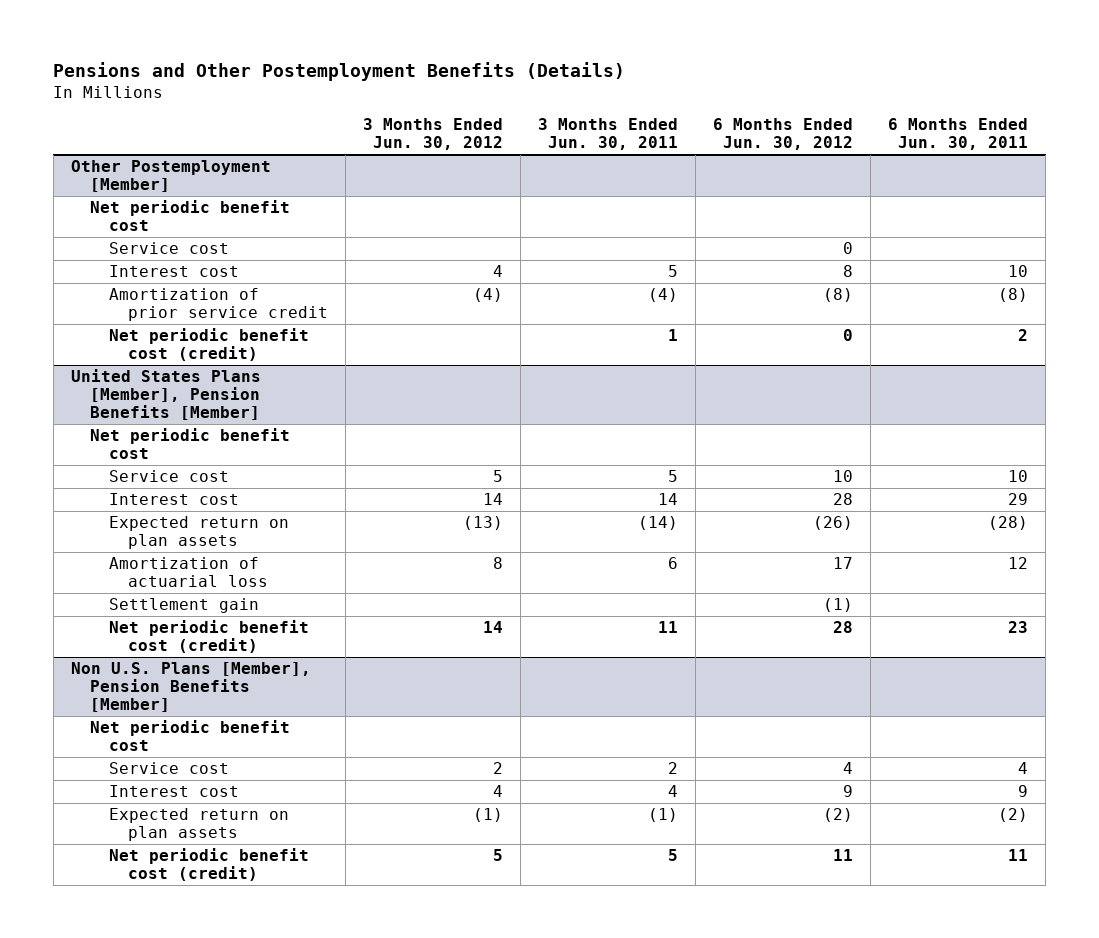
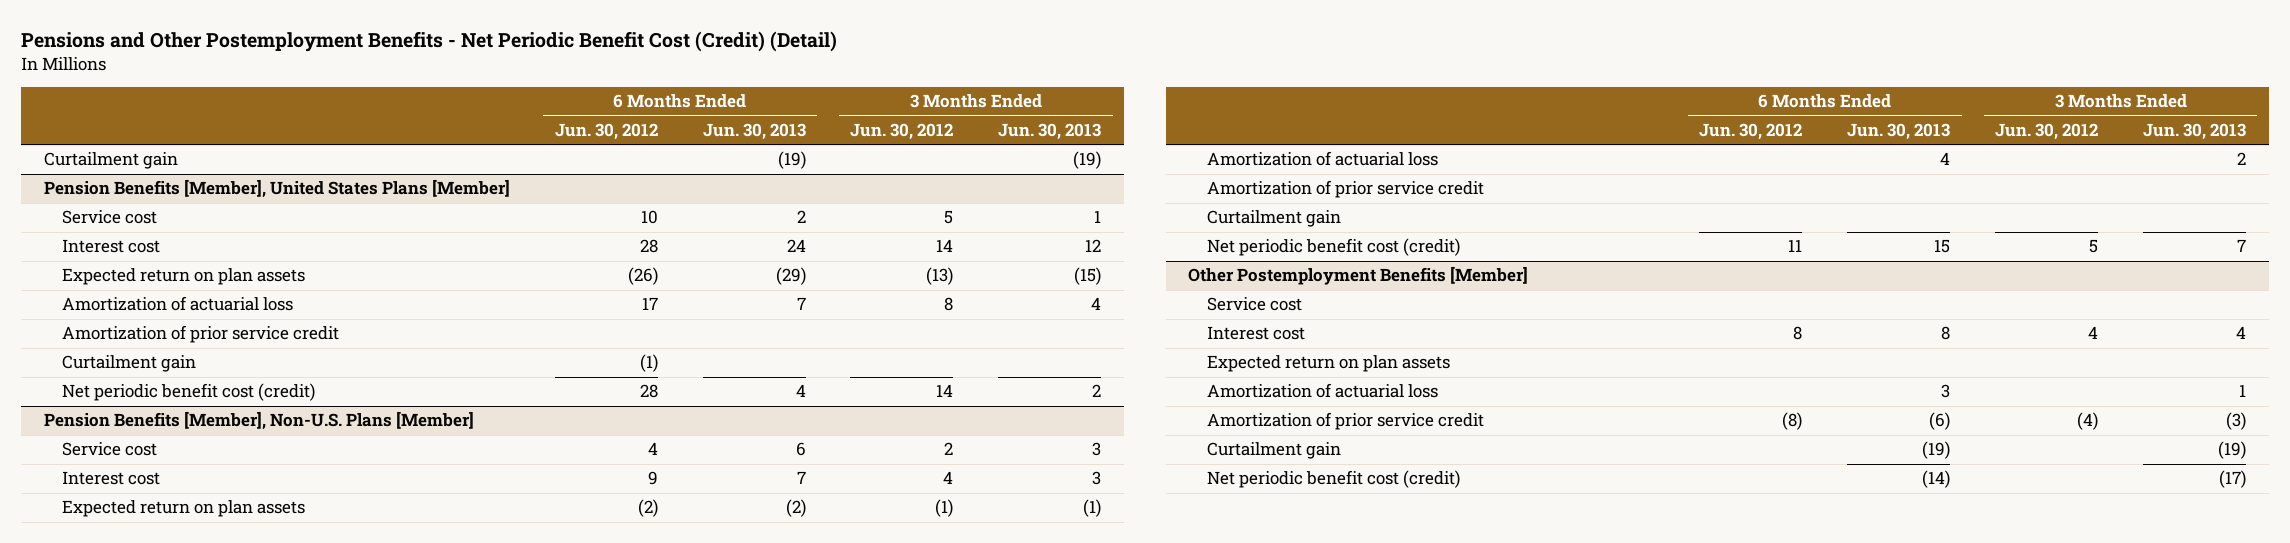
- Pensions and Other Postemployment Benefits (Details)
+ Pensions and Other Postemployment Benefits - Net Periodic Benefit Cost (Credit) (Detail)
- | 3 Months Ended Jun. 30, 2012 | 3 Months Ended Jun. 30, 2011 | 6 Months Ended Jun. 30, 2012 | 6 Months Ended Jun. 30, 2011
+ | 6 Months Ended Jun. 30, 2012 | 6 Months Ended Jun. 30, 2013 | 3 Months Ended Jun. 30, 2012 | 3 Months Ended Jun. 30, 2013
- Other Postemployment [Member]
- Net periodic benefit cost
- Service cost | | | 0 |
- Interest cost | 4 | 5 | 8 | 10
- Amortization of prior service credit | (4) | (4) | (8) | (8)
- Net periodic benefit cost (credit) | | 1 | 0 | 2
- United States Plans [Member], Pension Benefits [Member]
- Net periodic benefit cost
+ Curtailment gain | | (19) | | (19)
+ Pension Benefits [Member], United States Plans [Member]
- Settlement gain | | | (1) |
+ Amortization of prior service credit
+ Curtailment gain | (1) | | |
- Non U.S. Plans [Member], Pension Benefits [Member]
- Net periodic benefit cost
+ Pension Benefits [Member], Non-U.S. Plans [Member]
+ Amortization of actuarial loss | | 4 | | 2
+ Amortization of prior service credit
+ Curtailment gain
+ Other Postemployment Benefits [Member]
+ Service cost
+ Interest cost | 8 | 8 | 4 | 4
+ Expected return on plan assets
+ Amortization of actuarial loss | | 3 | | 1
+ Amortization of prior service credit | (8) | (6) | (4) | (3)
+ Curtailment gain | | (19) | | (19)
+ Net periodic benefit cost (credit) | | (14) | | (17)

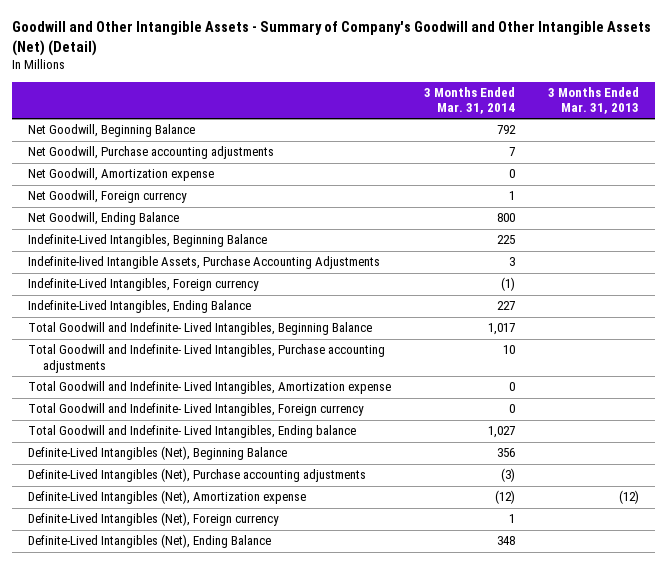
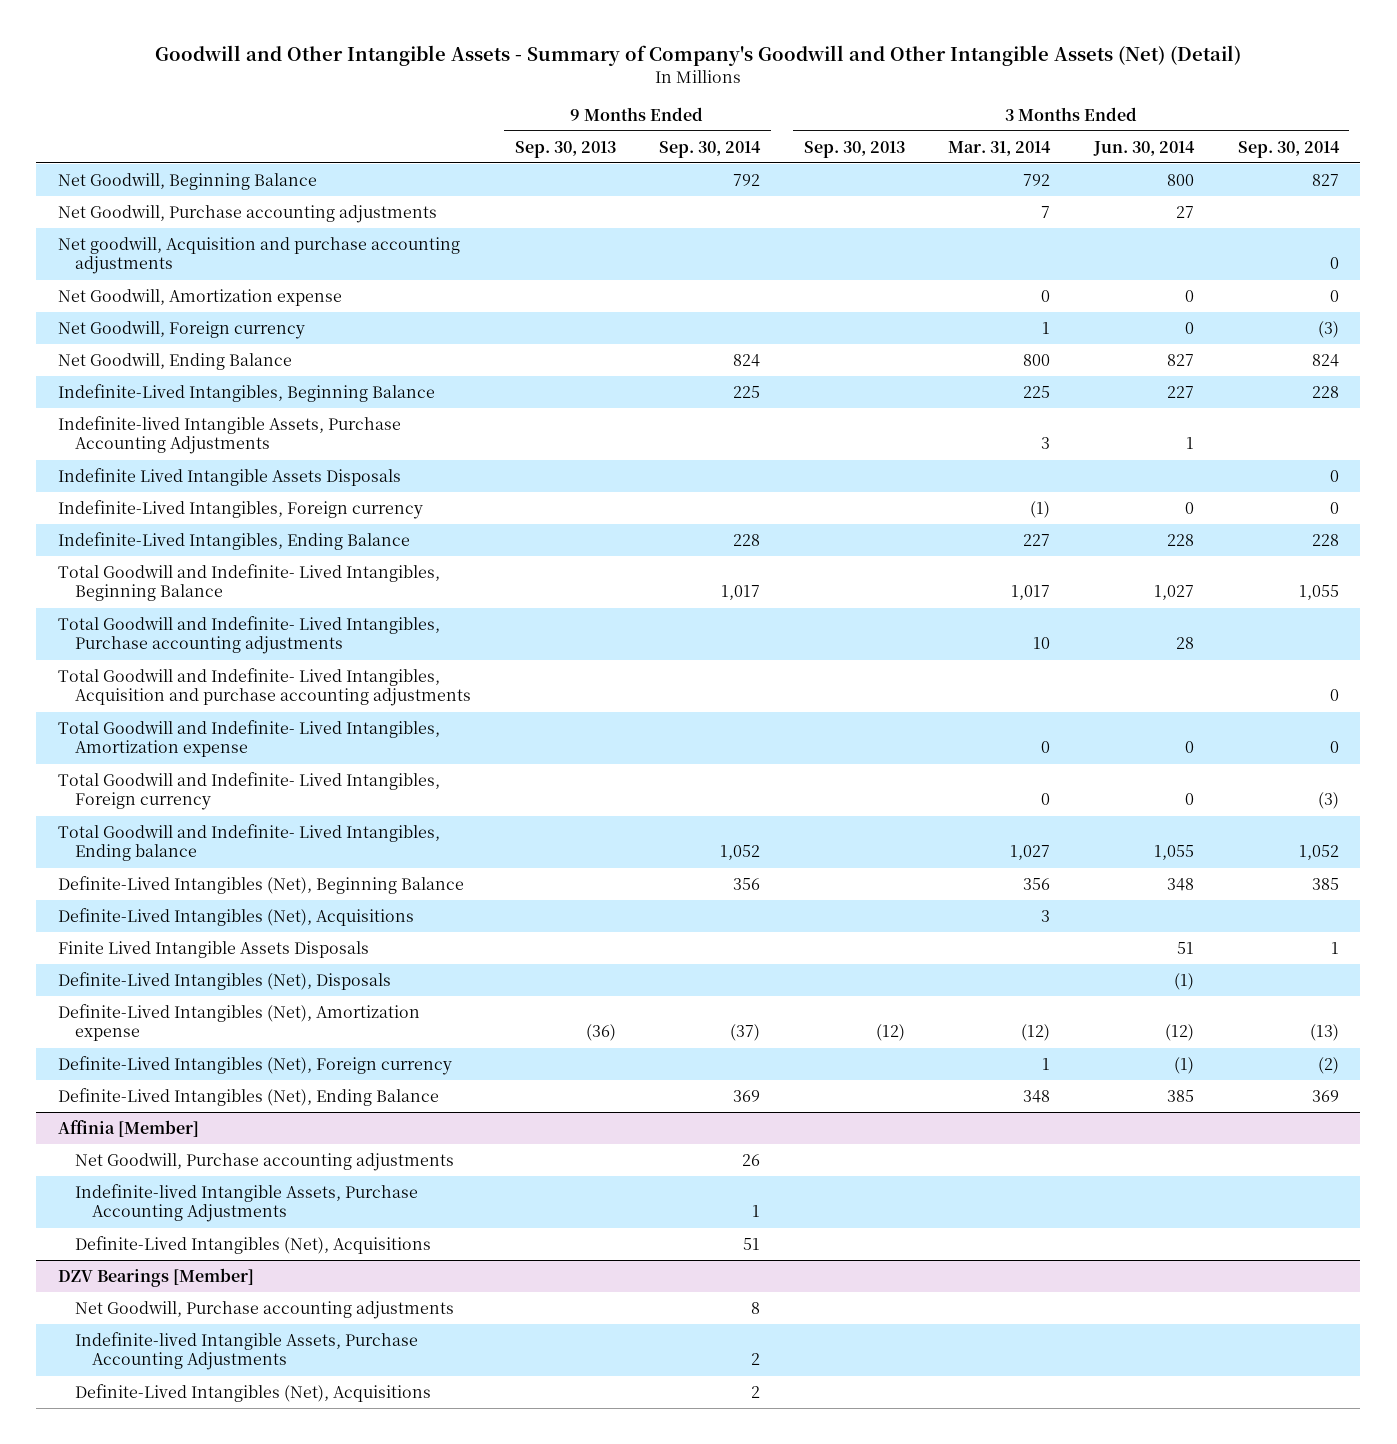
- | 3 Months Ended Mar. 31, 2014 | 3 Months Ended Mar. 31, 2013
+ | 9 Months Ended Sep. 30, 2013 | 9 Months Ended Sep. 30, 2014 | 3 Months Ended Sep. 30, 2013 | 3 Months Ended Mar. 31, 2014 | 3 Months Ended Jun. 30, 2014 | 3 Months Ended Sep. 30, 2014
+ Net goodwill, Acquisition and purchase accounting adjustments | | | | | | 0
+ Indefinite Lived Intangible Assets Disposals | | | | | | 0
+ Total Goodwill and Indefinite- Lived Intangibles, Acquisition and purchase accounting adjustments | | | | | | 0
- Definite-Lived Intangibles (Net), Purchase accounting adjustments | (3) |
+ Definite-Lived Intangibles (Net), Acquisitions | | | | 3 | |
+ Finite Lived Intangible Assets Disposals | | | | | 51 | 1
+ Definite-Lived Intangibles (Net), Disposals | | | | | (1) |
+ Affinia [Member]
+ Net Goodwill, Purchase accounting adjustments | | 26 | | | |
+ Indefinite-lived Intangible Assets, Purchase Accounting Adjustments | | 1 | | | |
+ Definite-Lived Intangibles (Net), Acquisitions | | 51 | | | |
+ DZV Bearings [Member]
+ Net Goodwill, Purchase accounting adjustments | | 8 | | | |
+ Indefinite-lived Intangible Assets, Purchase Accounting Adjustments | | 2 | | | |
+ Definite-Lived Intangibles (Net), Acquisitions | | 2 | | | |

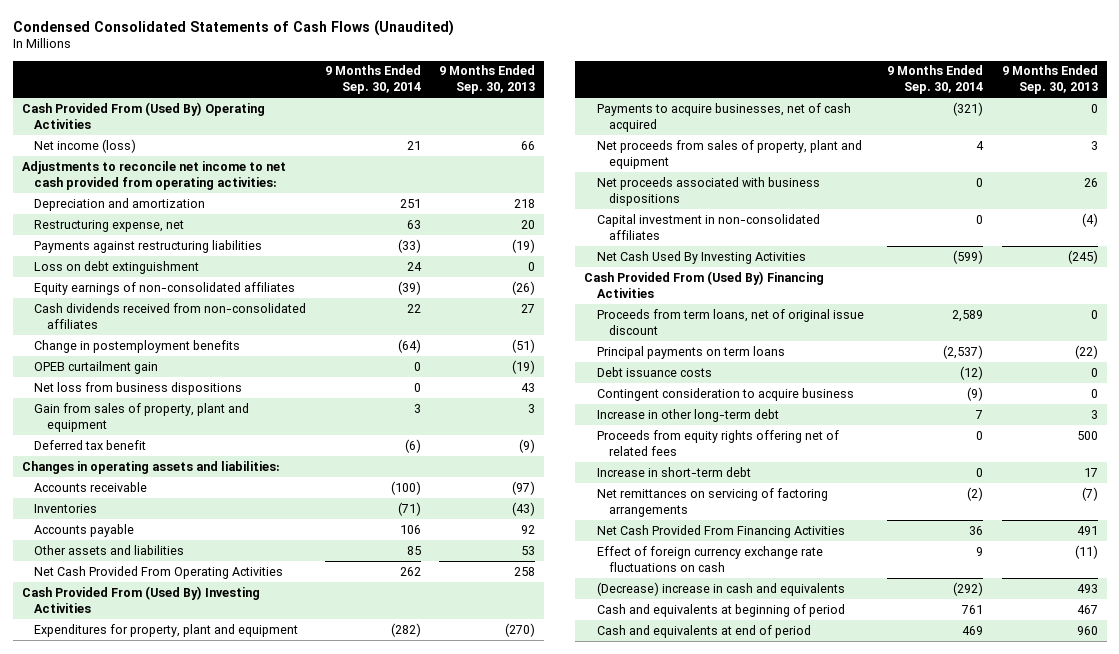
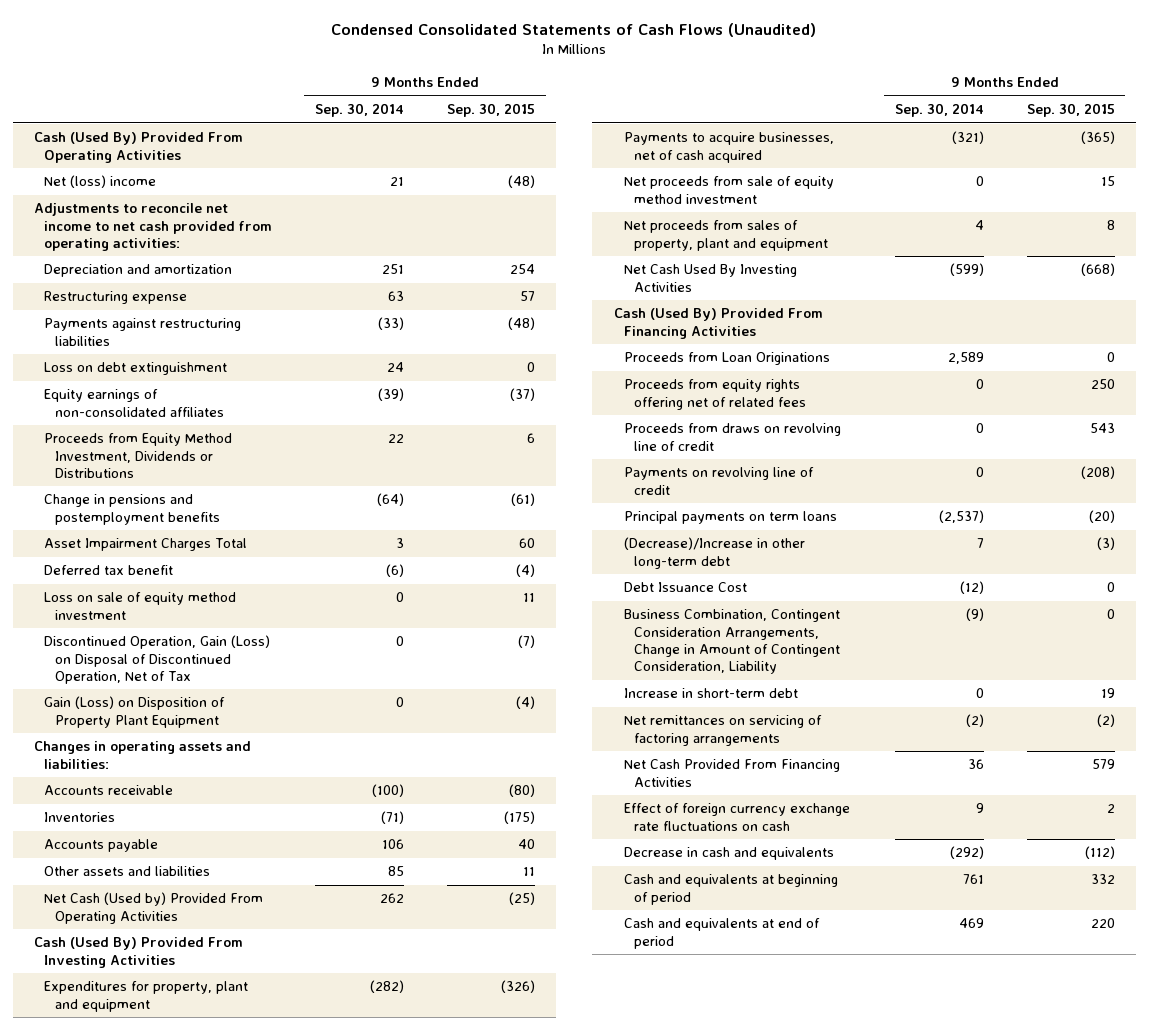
- | 9 Months Ended Sep. 30, 2014 | 9 Months Ended Sep. 30, 2013
+ | 9 Months Ended Sep. 30, 2014 | 9 Months Ended Sep. 30, 2015
- Cash Provided From (Used By) Operating Activities
- Net income (loss) | 21 | 66
+ Cash (Used By) Provided From Operating Activities
+ Net (loss) income | 21 | (48)
- Restructuring expense, net | 63 | 20
+ Restructuring expense | 63 | 57
- Cash dividends received from non-consolidated affiliates | 22 | 27
- Change in postemployment benefits | (64) | (51)
- OPEB curtailment gain | 0 | (19)
- Net loss from business dispositions | 0 | 43
- Gain from sales of property, plant and equipment | 3 | 3
+ Proceeds from Equity Method Investment, Dividends or Distributions | 22 | 6
+ Change in pensions and postemployment benefits | (64) | (61)
+ Asset Impairment Charges Total | 3 | 60
+ Loss on sale of equity method investment | 0 | 11
+ Discontinued Operation, Gain (Loss) on Disposal of Discontinued Operation, Net of Tax | 0 | (7)
+ Gain (Loss) on Disposition of Property Plant Equipment | 0 | (4)
- Net Cash Provided From Operating Activities | 262 | 258
- Cash Provided From (Used By) Investing Activities
+ Net Cash (Used by) Provided From Operating Activities | 262 | (25)
+ Cash (Used By) Provided From Investing Activities
+ Net proceeds from sale of equity method investment | 0 | 15
- Net proceeds associated with business dispositions | 0 | 26
- Capital investment in non-consolidated affiliates | 0 | (4)
- Cash Provided From (Used By) Financing Activities
- Proceeds from term loans, net of original issue discount | 2,589 | 0
- Debt issuance costs | (12) | 0
- Contingent consideration to acquire business | (9) | 0
- Increase in other long-term debt | 7 | 3
+ Cash (Used By) Provided From Financing Activities
+ Proceeds from Loan Originations | 2,589 | 0
+ Proceeds from draws on revolving line of credit | 0 | 543
+ Payments on revolving line of credit | 0 | (208)
moved down: Principal payments on term loans | (2,537) | (20)
+ (Decrease)/Increase in other long-term debt | 7 | (3)
+ Debt Issuance Cost | (12) | 0
+ Business Combination, Contingent Consideration Arrangements, Change in Amount of Contingent Consideration, Liability | (9) | 0
- (Decrease) increase in cash and equivalents | (292) | 493
+ Decrease in cash and equivalents | (292) | (112)

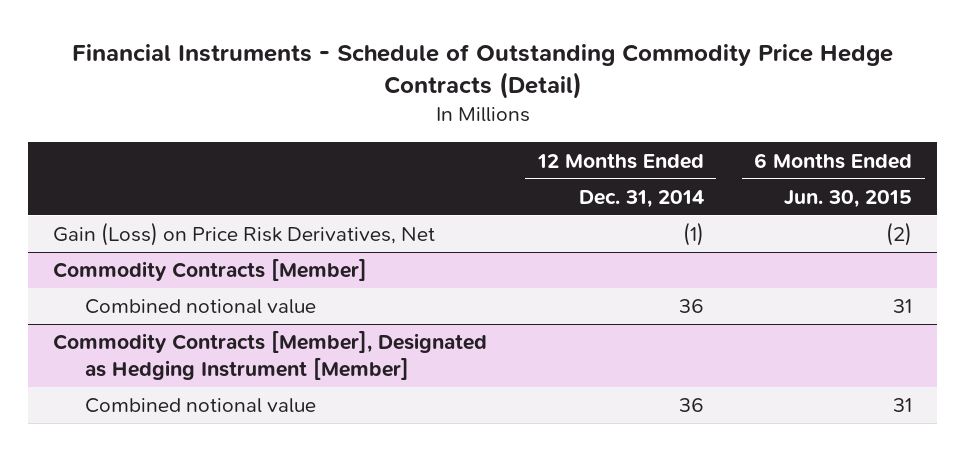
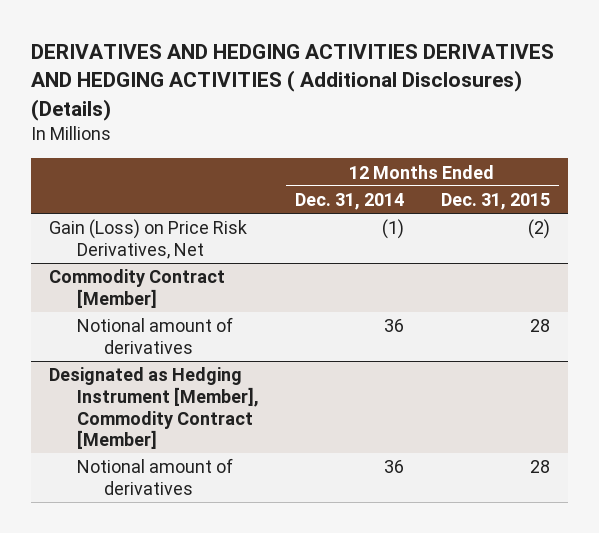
- Financial Instruments - Schedule of Outstanding Commodity Price Hedge Contracts (Detail)
+ DERIVATIVES AND HEDGING ACTIVITIES DERIVATIVES AND HEDGING ACTIVITIES ( Additional Disclosures) (Details)
- | 12 Months Ended Dec. 31, 2014 | 6 Months Ended Jun. 30, 2015
+ | 12 Months Ended Dec. 31, 2014 | 12 Months Ended Dec. 31, 2015
- Commodity Contracts [Member]
- Combined notional value | 36 | 31
- Commodity Contracts [Member], Designated as Hedging Instrument [Member]
- Combined notional value | 36 | 31
+ Commodity Contract [Member]
+ Notional amount of derivatives | 36 | 28
+ Designated as Hedging Instrument [Member], Commodity Contract [Member]
+ Notional amount of derivatives | 36 | 28

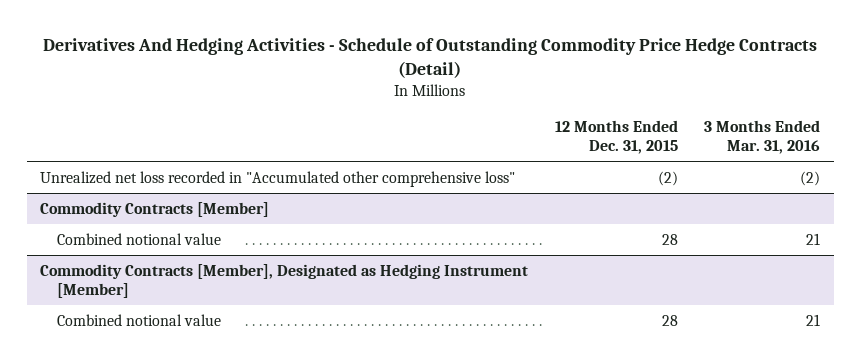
- DERIVATIVES AND HEDGING ACTIVITIES DERIVATIVES AND HEDGING ACTIVITIES ( Additional Disclosures) (Details)
+ Derivatives And Hedging Activities - Schedule of Outstanding Commodity Price Hedge Contracts (Detail)
- | 12 Months Ended Dec. 31, 2014 | 12 Months Ended Dec. 31, 2015
+ | 12 Months Ended Dec. 31, 2015 | 3 Months Ended Mar. 31, 2016
- Gain (Loss) on Price Risk Derivatives, Net | (1) | (2)
- Commodity Contract [Member]
- Notional amount of derivatives | 36 | 28
- Designated as Hedging Instrument [Member], Commodity Contract [Member]
- Notional amount of derivatives | 36 | 28
+ Unrealized net loss recorded in "Accumulated other comprehensive loss" | (2) | (2)
+ Commodity Contracts [Member]
+ Combined notional value | 28 | 21
+ Commodity Contracts [Member], Designated as Hedging Instrument [Member]
+ Combined notional value | 28 | 21

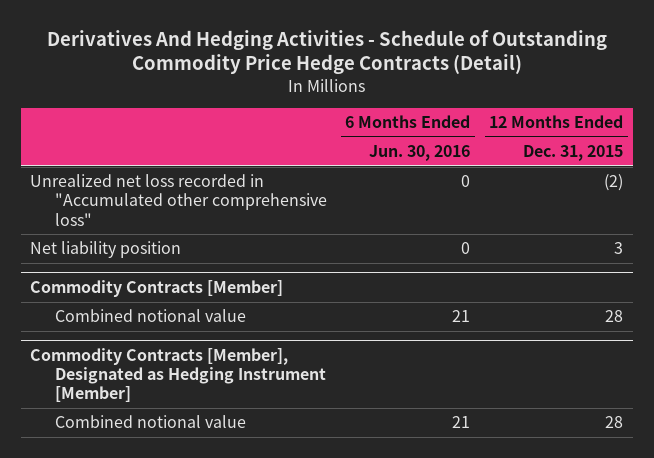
- | 12 Months Ended Dec. 31, 2015 | 3 Months Ended Mar. 31, 2016
+ | 6 Months Ended Jun. 30, 2016 | 12 Months Ended Dec. 31, 2015
+ Net liability position | 0 | 3

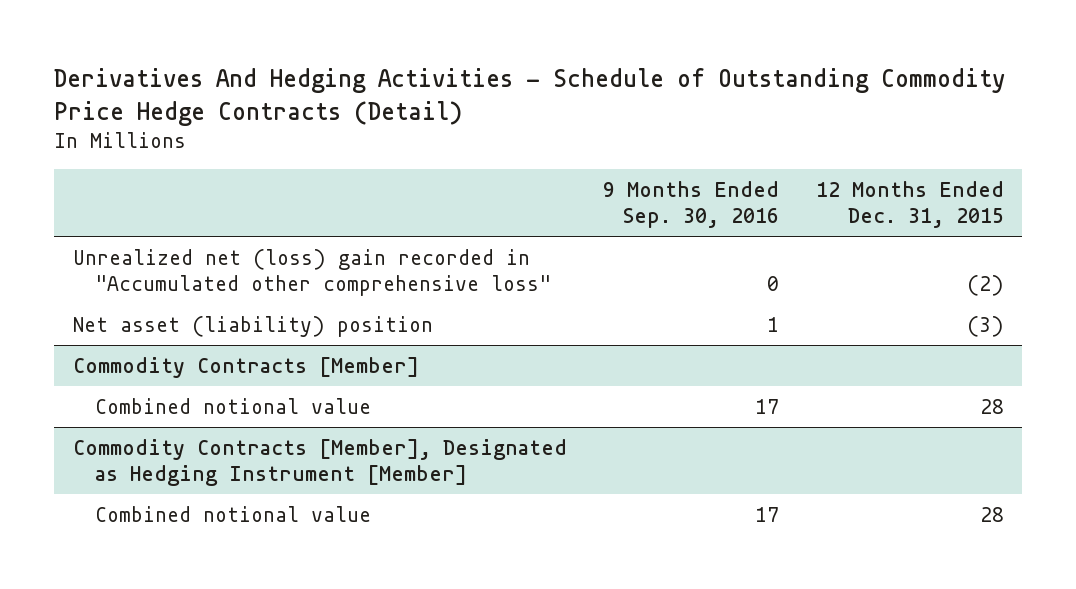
- | 6 Months Ended Jun. 30, 2016 | 12 Months Ended Dec. 31, 2015
+ | 9 Months Ended Sep. 30, 2016 | 12 Months Ended Dec. 31, 2015
- Unrealized net loss recorded in "Accumulated other comprehensive loss" | 0 | (2)
- Net liability position | 0 | 3
+ Unrealized net (loss) gain recorded in "Accumulated other comprehensive loss" | 0 | (2)
+ Net asset (liability) position | 1 | (3)

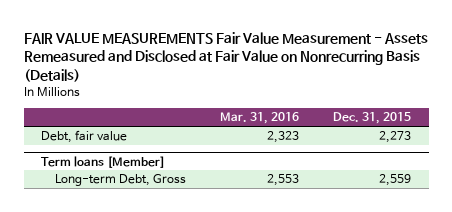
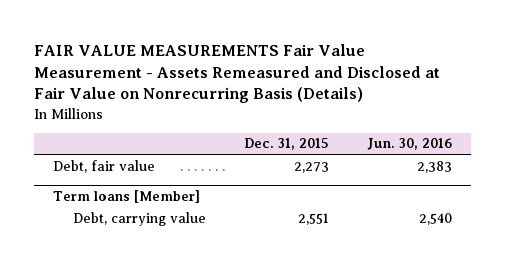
- | Mar. 31, 2016 | Dec. 31, 2015
+ | Dec. 31, 2015 | Jun. 30, 2016
@ Term loans [Member]
- Long-term Debt, Gross | 2,553 | 2,559
+ Debt, carrying value | 2,551 | 2,540

